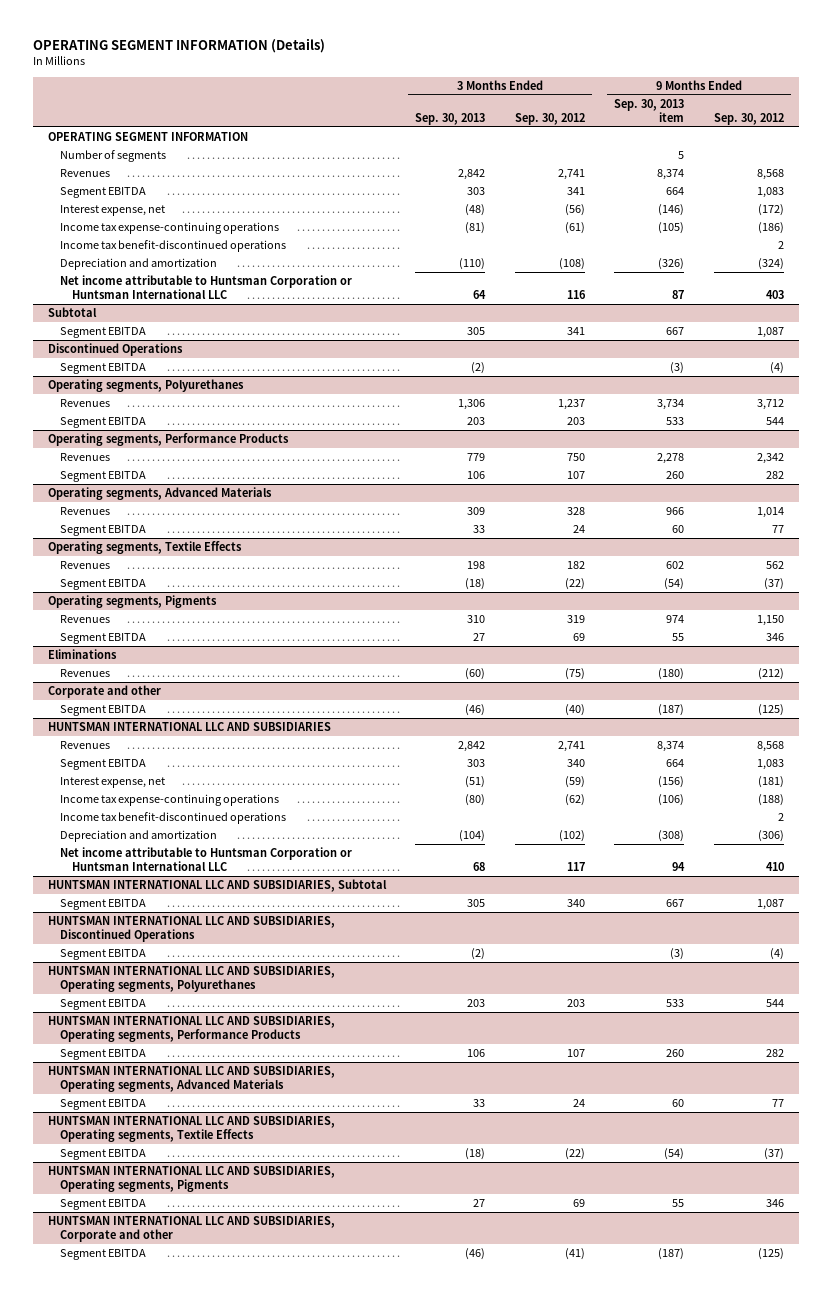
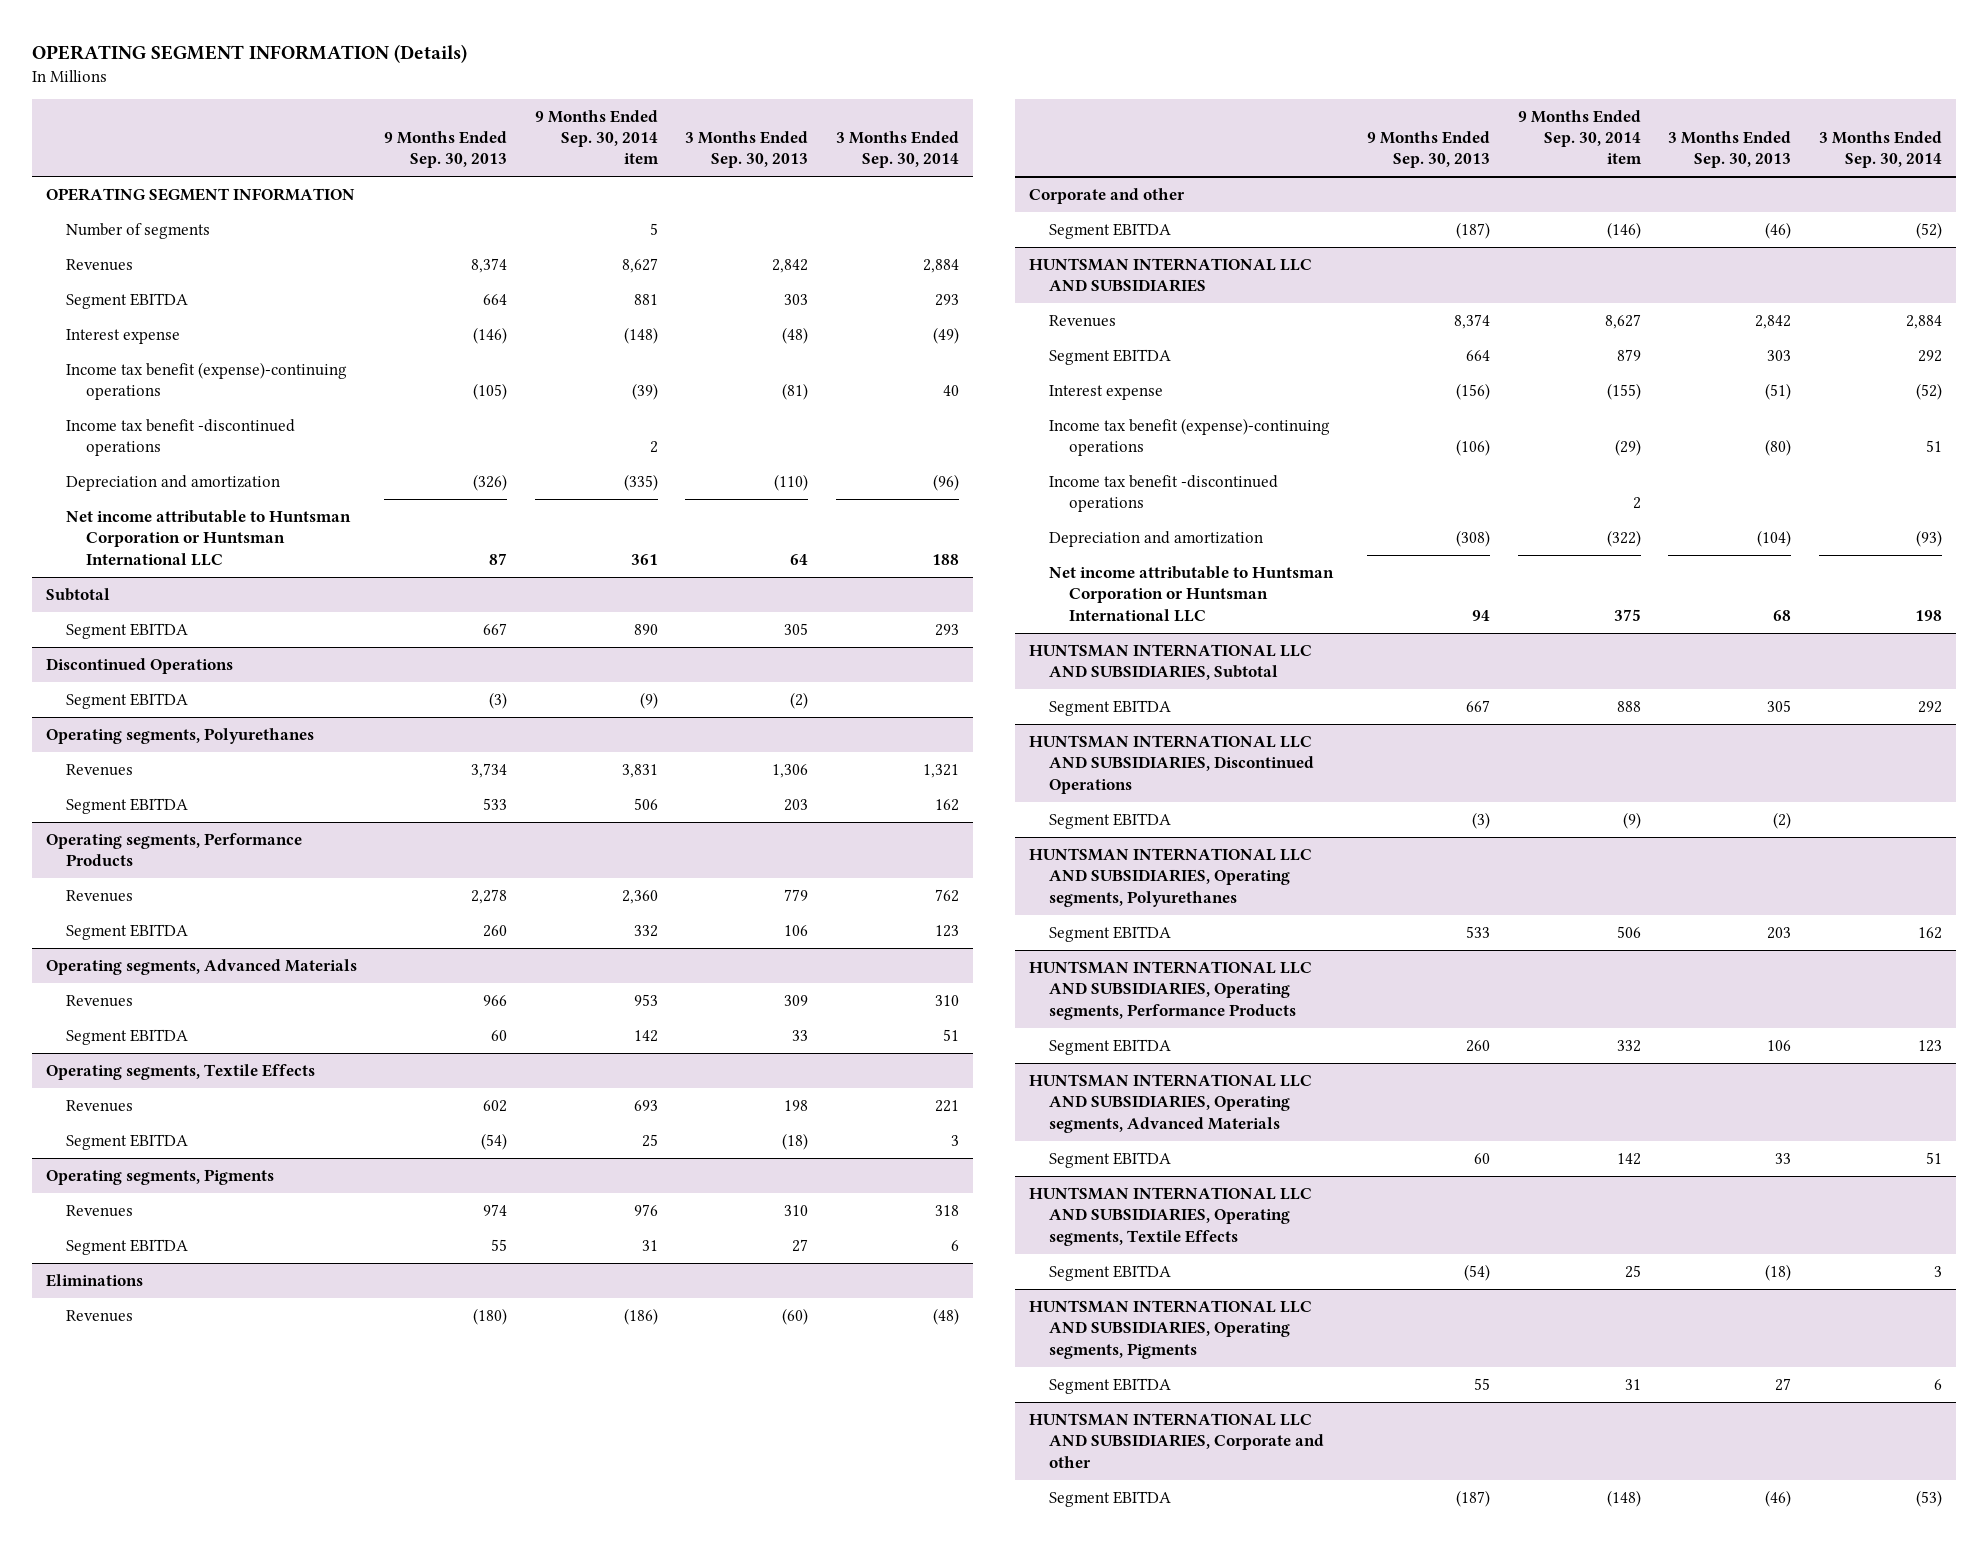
- | 3 Months Ended Sep. 30, 2013 | 3 Months Ended Sep. 30, 2012 | 9 Months Ended Sep. 30, 2013 item | 9 Months Ended Sep. 30, 2012
+ | 9 Months Ended Sep. 30, 2013 | 9 Months Ended Sep. 30, 2014 item | 3 Months Ended Sep. 30, 2013 | 3 Months Ended Sep. 30, 2014
- Interest expense, net | (48) | (56) | (146) | (172)
- Income tax expense-continuing operations | (81) | (61) | (105) | (186)
- Income tax benefit-discontinued operations | | | | 2
+ Interest expense | (146) | (148) | (48) | (49)
+ Income tax benefit (expense)-continuing operations | (105) | (39) | (81) | 40
+ Income tax benefit -discontinued operations | | 2 | |
@ HUNTSMAN INTERNATIONAL LLC AND SUBSIDIARIES
- Interest expense, net | (51) | (59) | (156) | (181)
- Income tax expense-continuing operations | (80) | (62) | (106) | (188)
- Income tax benefit-discontinued operations | | | | 2
+ Interest expense | (156) | (155) | (51) | (52)
+ Income tax benefit (expense)-continuing operations | (106) | (29) | (80) | 51
+ Income tax benefit -discontinued operations | | 2 | |

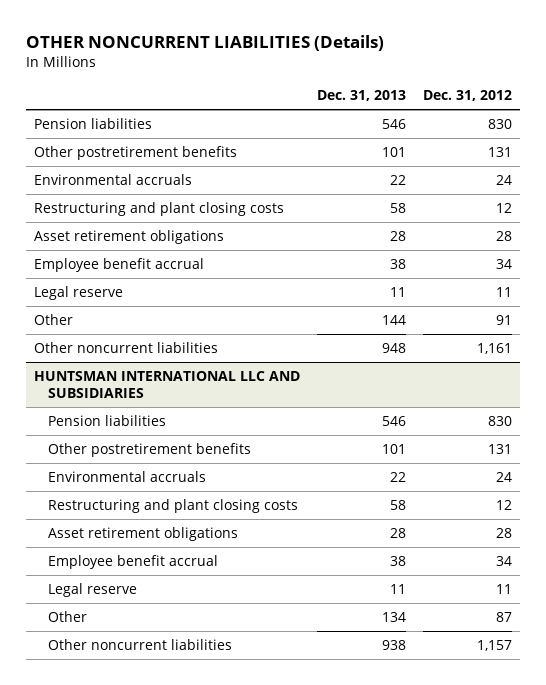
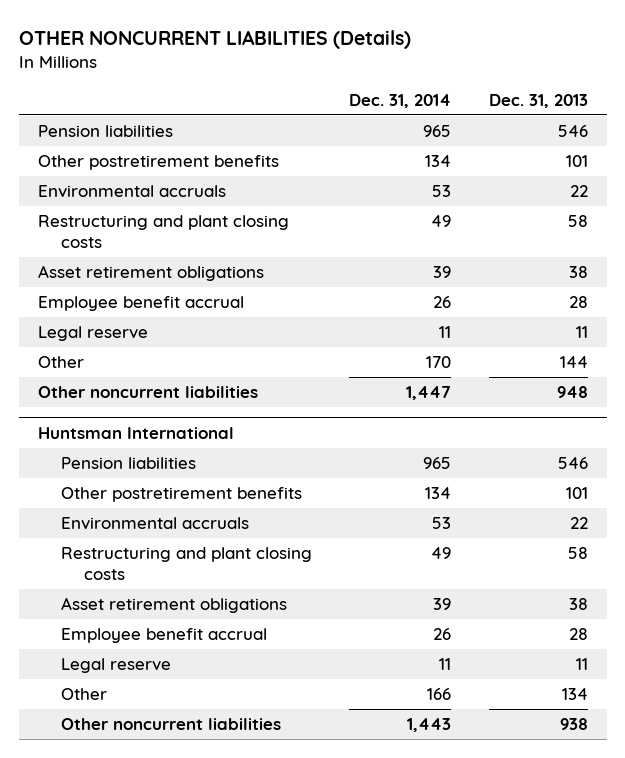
- | Dec. 31, 2013 | Dec. 31, 2012
+ | Dec. 31, 2014 | Dec. 31, 2013
- Asset retirement obligations | 28 | 28
- Employee benefit accrual | 38 | 34
+ Asset retirement obligations | 39 | 38
+ Employee benefit accrual | 26 | 28
- HUNTSMAN INTERNATIONAL LLC AND SUBSIDIARIES
+ Huntsman International
- Asset retirement obligations | 28 | 28
- Employee benefit accrual | 38 | 34
+ Asset retirement obligations | 39 | 38
+ Employee benefit accrual | 26 | 28

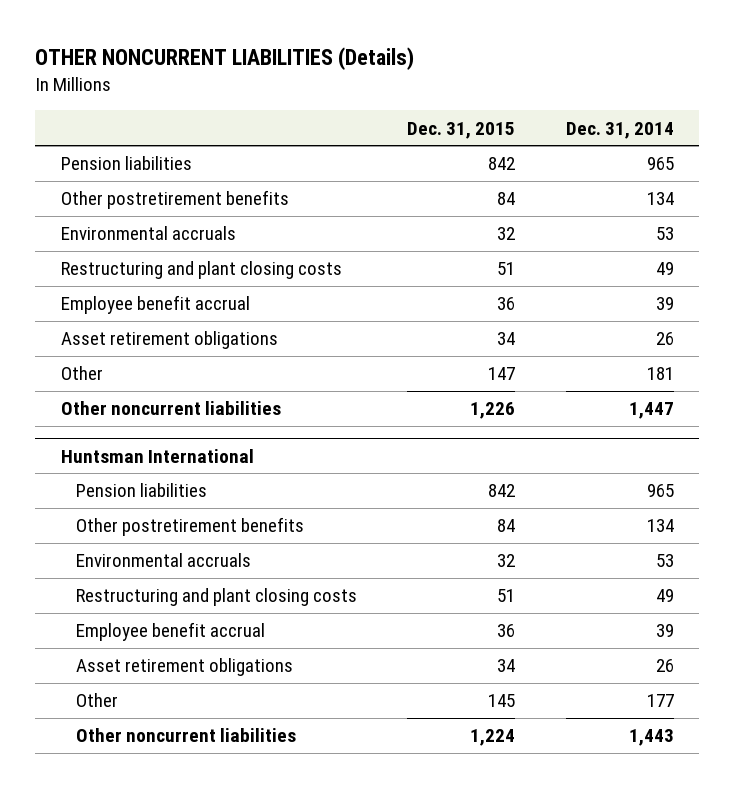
- | Dec. 31, 2014 | Dec. 31, 2013
+ | Dec. 31, 2015 | Dec. 31, 2014
- Asset retirement obligations | 39 | 38
- Employee benefit accrual | 26 | 28
- Legal reserve | 11 | 11
- Other | 170 | 144
+ Employee benefit accrual | 36 | 39
+ Asset retirement obligations | 34 | 26
+ Other | 147 | 181
@ Huntsman International
- Asset retirement obligations | 39 | 38
- Employee benefit accrual | 26 | 28
- Legal reserve | 11 | 11
- Other | 166 | 134
+ Employee benefit accrual | 36 | 39
+ Asset retirement obligations | 34 | 26
+ Other | 145 | 177

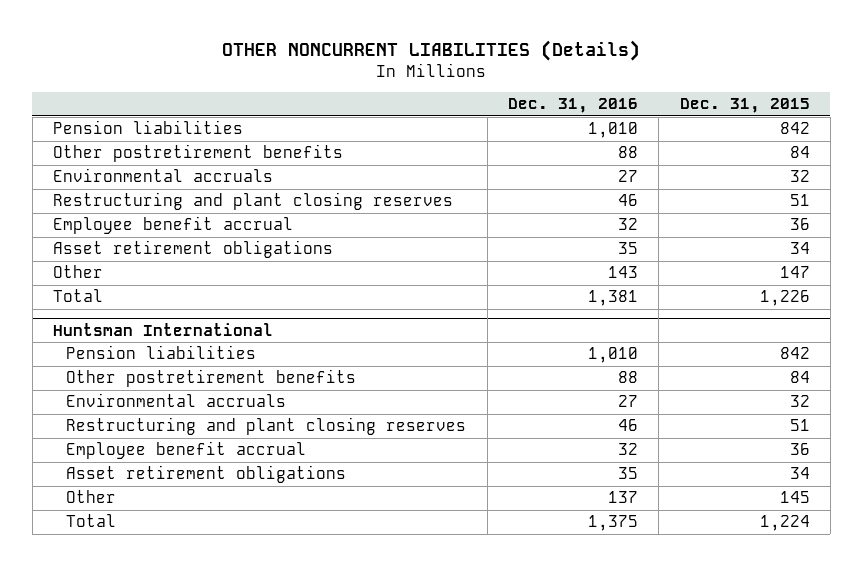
- | Dec. 31, 2015 | Dec. 31, 2014
+ | Dec. 31, 2016 | Dec. 31, 2015
- Restructuring and plant closing costs | 51 | 49
+ Restructuring and plant closing reserves | 46 | 51
- Other noncurrent liabilities | 1,226 | 1,447
+ Total | 1,381 | 1,226
@ Huntsman International
- Restructuring and plant closing costs | 51 | 49
+ Restructuring and plant closing reserves | 46 | 51
- Other noncurrent liabilities | 1,224 | 1,443
+ Total | 1,375 | 1,224

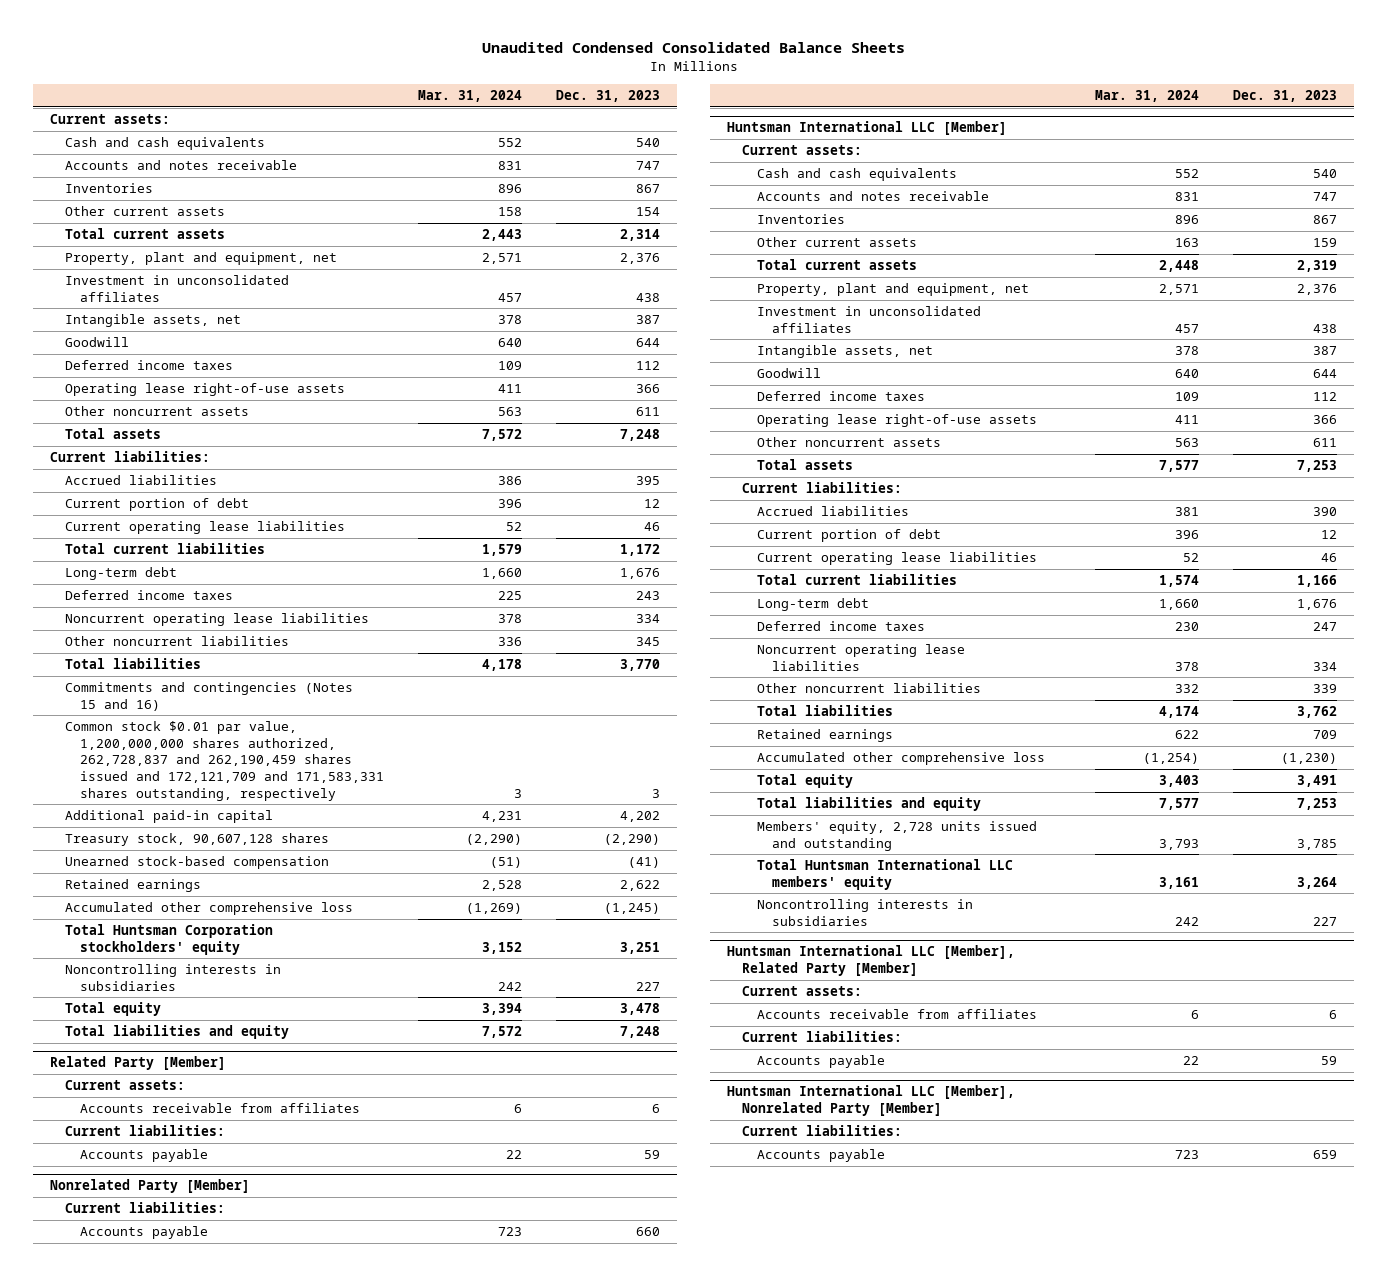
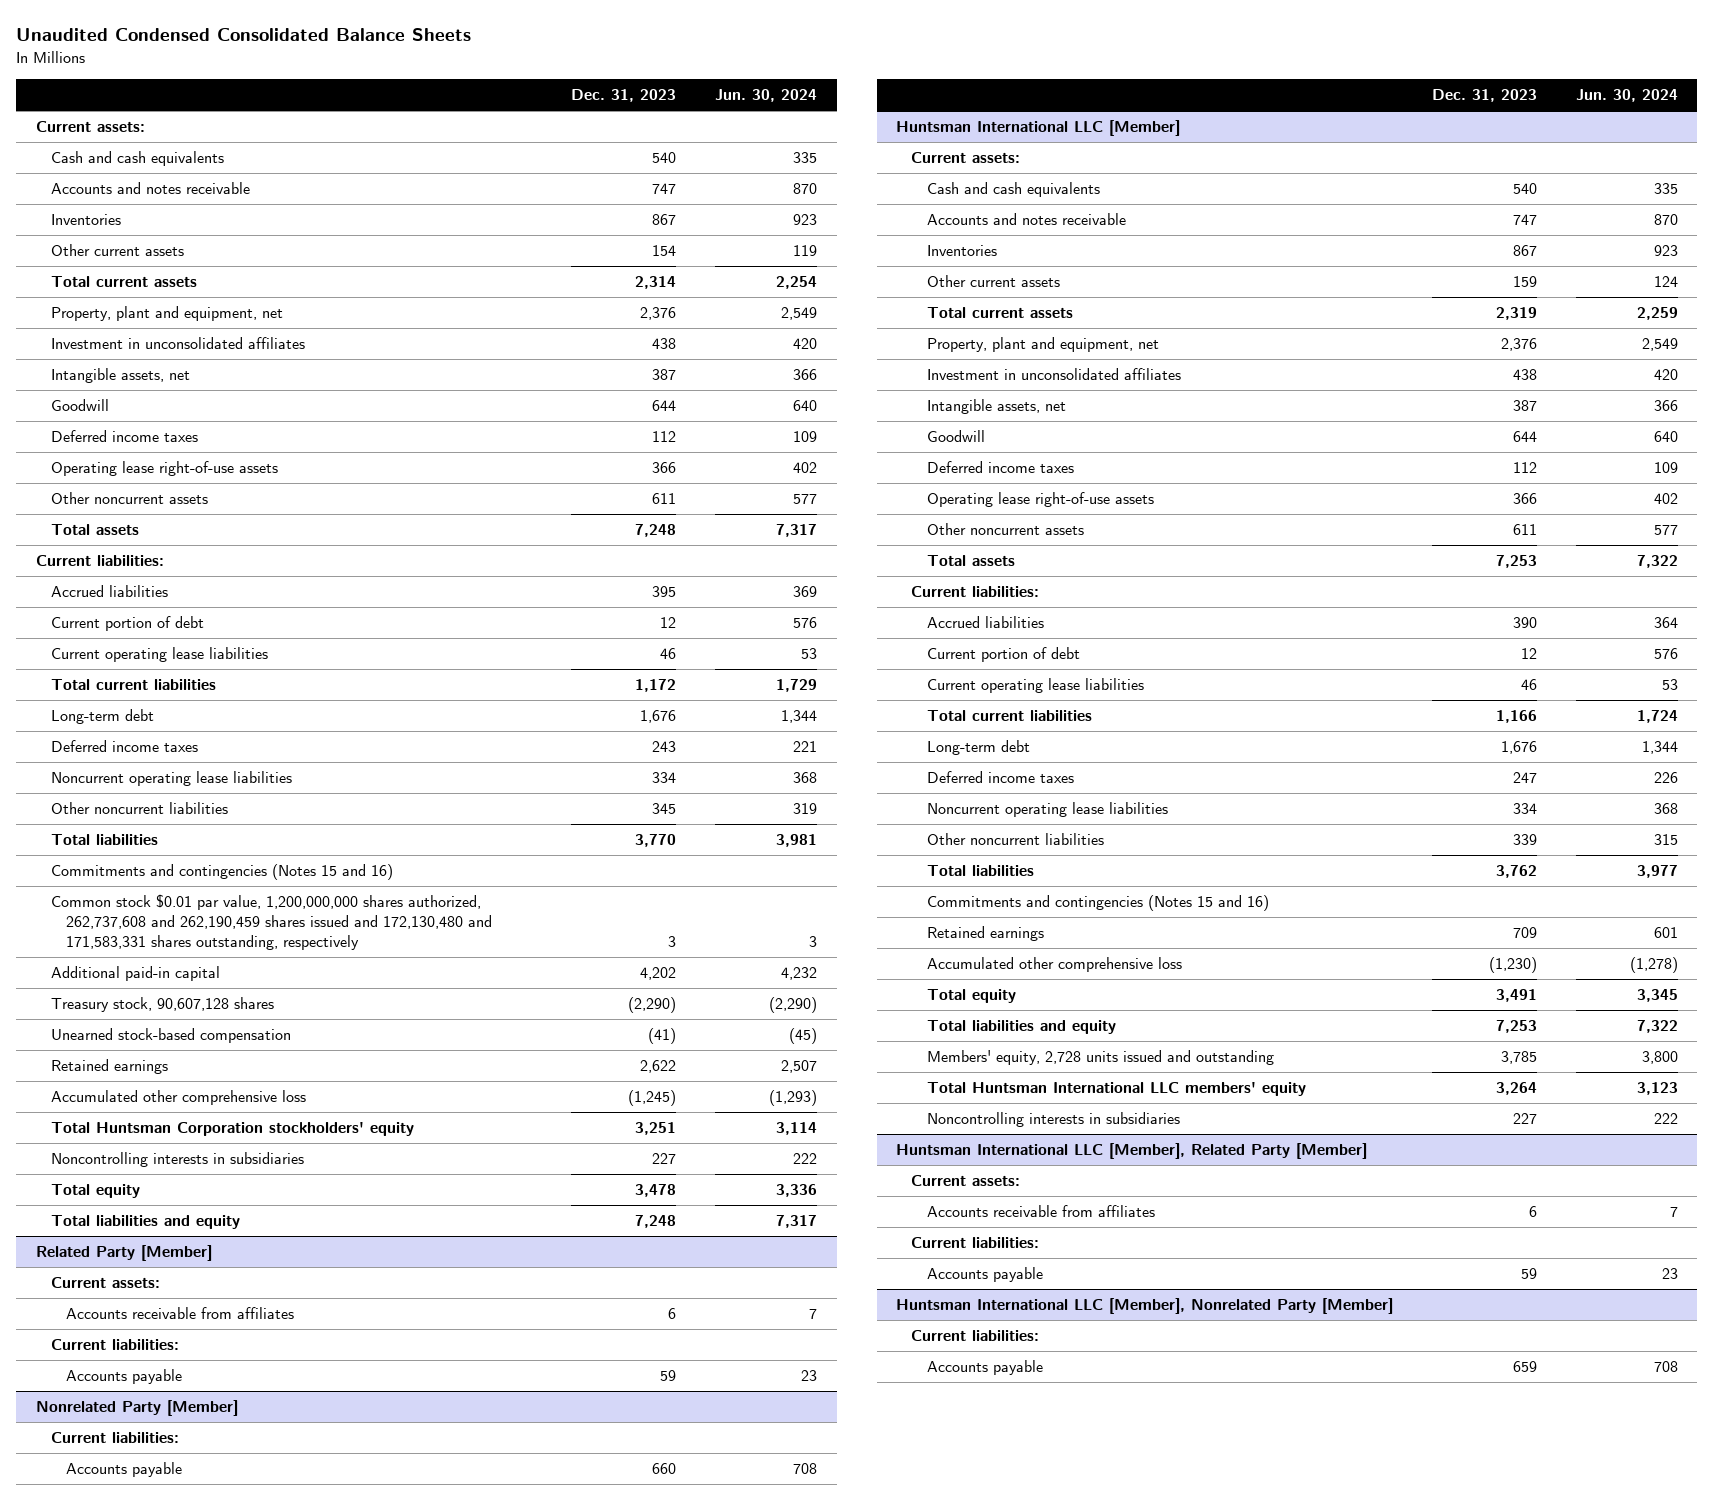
- | Mar. 31, 2024 | Dec. 31, 2023
+ | Dec. 31, 2023 | Jun. 30, 2024
- Common stock $0.01 par value, 1,200,000,000 shares authorized, 262,728,837 and 262,190,459 shares issued and 172,121,709 and 171,583,331 shares outstanding, respectively | 3 | 3
+ Common stock $0.01 par value, 1,200,000,000 shares authorized, 262,737,608 and 262,190,459 shares issued and 172,130,480 and 171,583,331 shares outstanding, respectively | 3 | 3
@ Huntsman International LLC [Member]
+ Commitments and contingencies (Notes 15 and 16)

